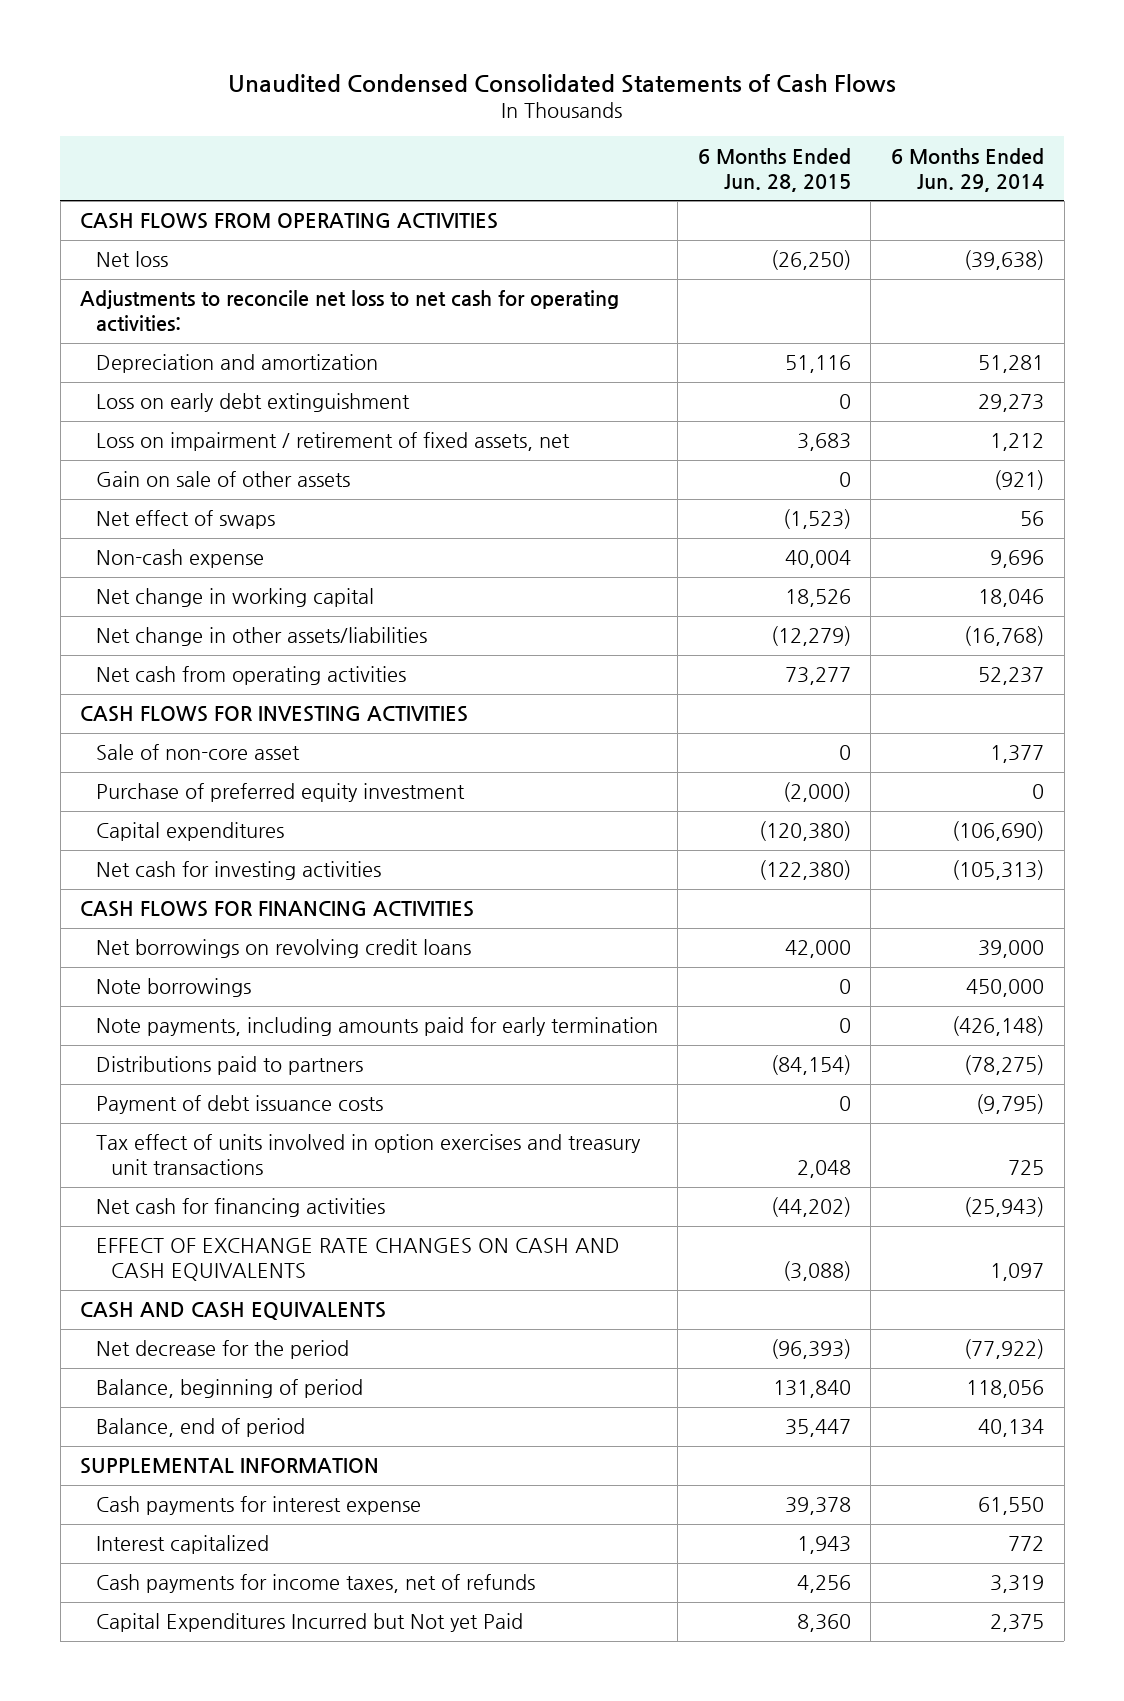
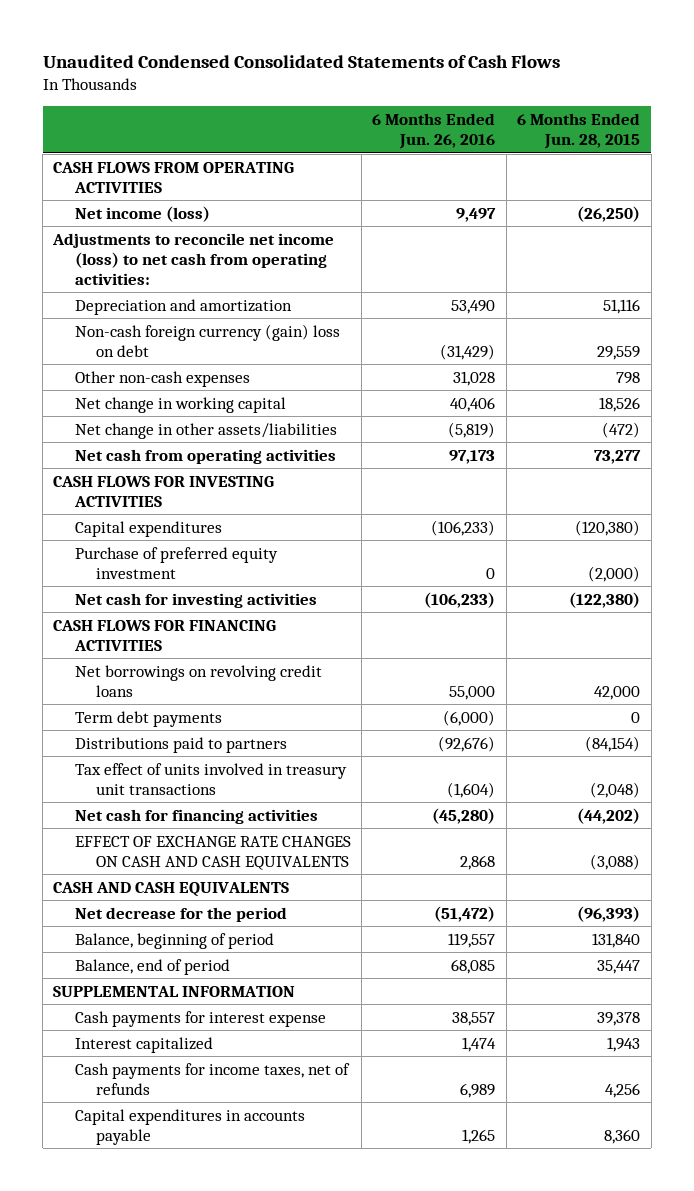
- | 6 Months Ended Jun. 28, 2015 | 6 Months Ended Jun. 29, 2014
+ | 6 Months Ended Jun. 26, 2016 | 6 Months Ended Jun. 28, 2015
- Net loss | (26,250) | (39,638)
- Adjustments to reconcile net loss to net cash for operating activities:
+ Net income (loss) | 9,497 | (26,250)
+ Adjustments to reconcile net income (loss) to net cash from operating activities:
- Loss on early debt extinguishment | 0 | 29,273
- Loss on impairment / retirement of fixed assets, net | 3,683 | 1,212
- Gain on sale of other assets | 0 | (921)
- Net effect of swaps | (1,523) | 56
- Non-cash expense | 40,004 | 9,696
+ Non-cash foreign currency (gain) loss on debt | (31,429) | 29,559
+ Other non-cash expenses | 31,028 | 798
- Net change in other assets/liabilities | (12,279) | (16,768)
+ Net change in other assets/liabilities | (5,819) | (472)
- Sale of non-core asset | 0 | 1,377
moved down: Purchase of preferred equity investment | 0 | (2,000)
- Note borrowings | 0 | 450,000
- Note payments, including amounts paid for early termination | 0 | (426,148)
+ Term debt payments | (6,000) | 0
- Payment of debt issuance costs | 0 | (9,795)
- Tax effect of units involved in option exercises and treasury unit transactions | 2,048 | 725
+ Tax effect of units involved in treasury unit transactions | (1,604) | (2,048)
- Capital Expenditures Incurred but Not yet Paid | 8,360 | 2,375
+ Capital expenditures in accounts payable | 1,265 | 8,360

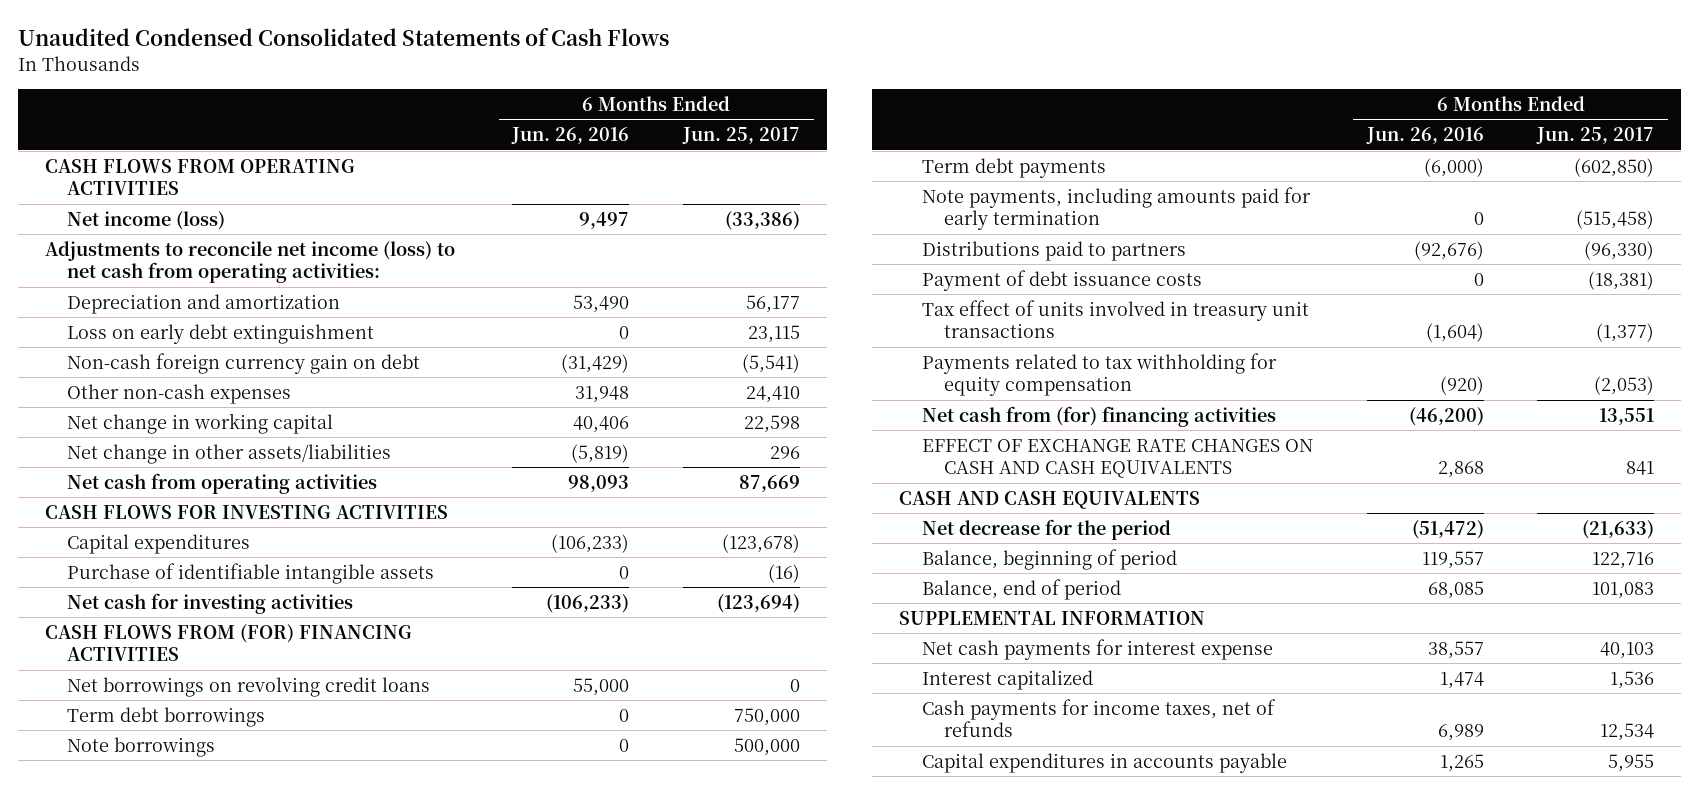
- | 6 Months Ended Jun. 26, 2016 | 6 Months Ended Jun. 28, 2015
+ | 6 Months Ended Jun. 26, 2016 | 6 Months Ended Jun. 25, 2017
- Non-cash foreign currency (gain) loss on debt | (31,429) | 29,559
- Other non-cash expenses | 31,028 | 798
+ Loss on early debt extinguishment | 0 | 23,115
+ Non-cash foreign currency gain on debt | (31,429) | (5,541)
+ Other non-cash expenses | 31,948 | 24,410
- Net cash from operating activities | 97,173 | 73,277
+ Net cash from operating activities | 98,093 | 87,669
- Purchase of preferred equity investment | 0 | (2,000)
+ Purchase of identifiable intangible assets | 0 | (16)
- CASH FLOWS FOR FINANCING ACTIVITIES
+ CASH FLOWS FROM (FOR) FINANCING ACTIVITIES
+ Term debt borrowings | 0 | 750,000
+ Note borrowings | 0 | 500,000
+ Note payments, including amounts paid for early termination | 0 | (515,458)
+ Payment of debt issuance costs | 0 | (18,381)
- Net cash for financing activities | (45,280) | (44,202)
+ Payments related to tax withholding for equity compensation | (920) | (2,053)
+ Net cash from (for) financing activities | (46,200) | 13,551
- Cash payments for interest expense | 38,557 | 39,378
+ Net cash payments for interest expense | 38,557 | 40,103

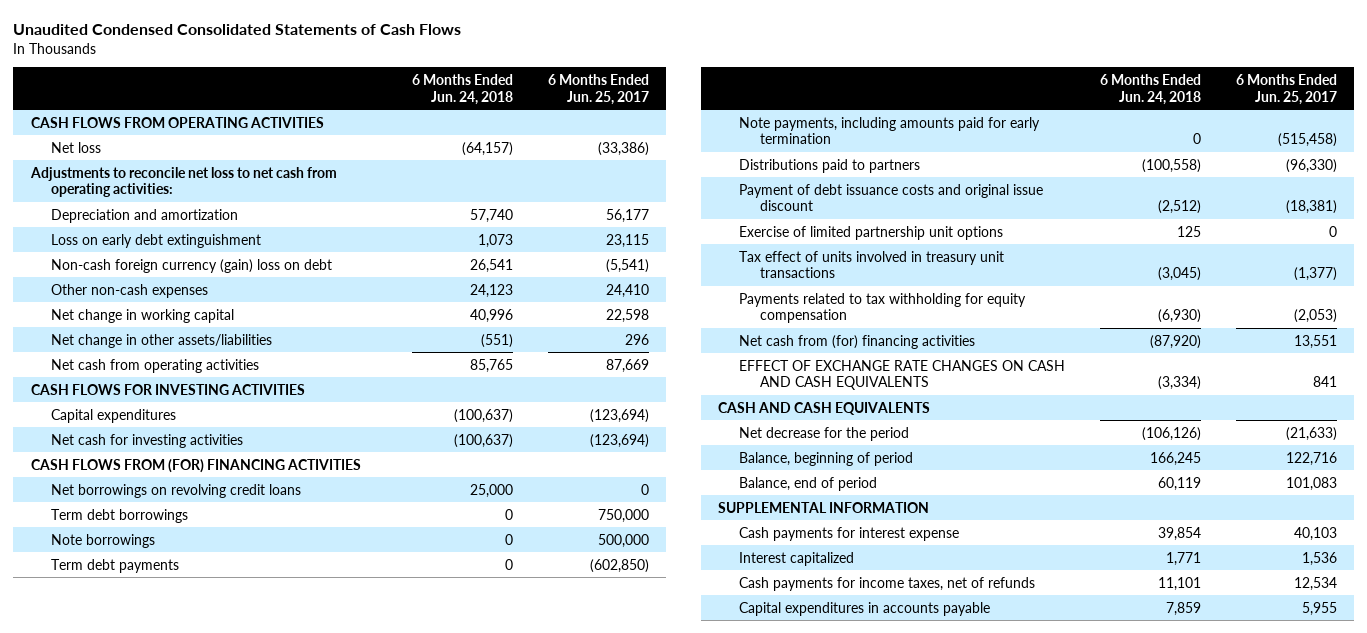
- | 6 Months Ended Jun. 26, 2016 | 6 Months Ended Jun. 25, 2017
+ | 6 Months Ended Jun. 24, 2018 | 6 Months Ended Jun. 25, 2017
- Net income (loss) | 9,497 | (33,386)
- Adjustments to reconcile net income (loss) to net cash from operating activities:
+ Net loss | (64,157) | (33,386)
+ Adjustments to reconcile net loss to net cash from operating activities:
- Non-cash foreign currency gain on debt | (31,429) | (5,541)
+ Non-cash foreign currency (gain) loss on debt | 26,541 | (5,541)
- Capital expenditures | (106,233) | (123,678)
- Purchase of identifiable intangible assets | 0 | (16)
+ Capital expenditures | (100,637) | (123,694)
- Payment of debt issuance costs | 0 | (18,381)
+ Payment of debt issuance costs and original issue discount | (2,512) | (18,381)
+ Exercise of limited partnership unit options | 125 | 0
- Net cash payments for interest expense | 38,557 | 40,103
+ Cash payments for interest expense | 39,854 | 40,103

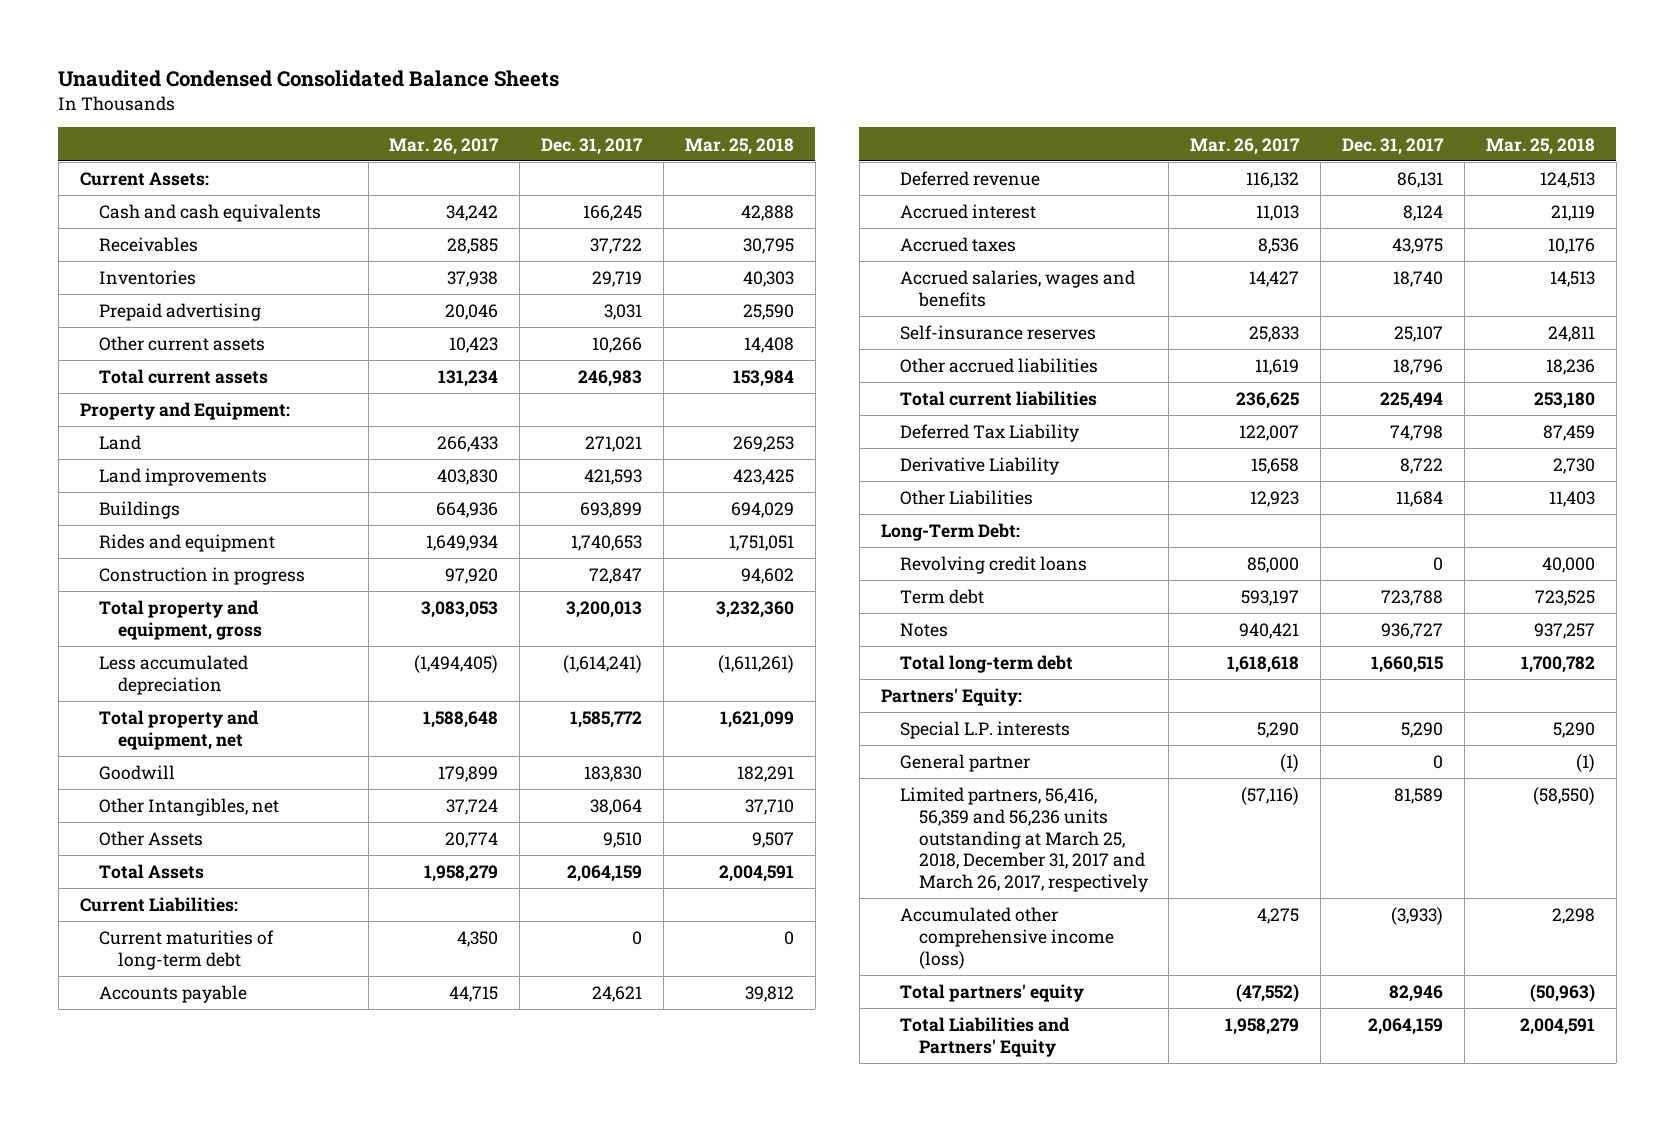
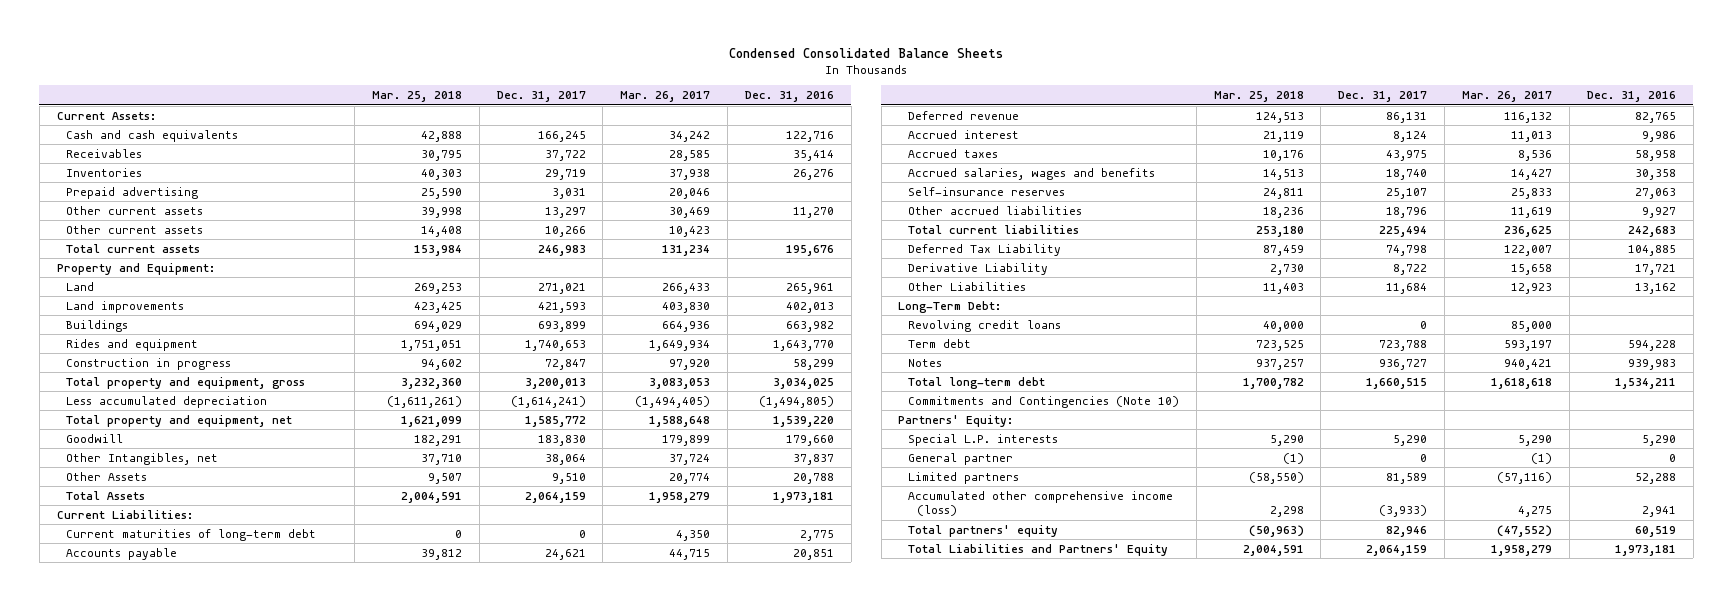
- Unaudited Condensed Consolidated Balance Sheets
+ Condensed Consolidated Balance Sheets
- | Mar. 26, 2017 | Dec. 31, 2017 | Mar. 25, 2018
+ | Mar. 25, 2018 | Dec. 31, 2017 | Mar. 26, 2017 | Dec. 31, 2016
+ Other current assets | 39,998 | 13,297 | 30,469 | 11,270
+ Commitments and Contingencies (Note 10)
- Limited partners, 56,416, 56,359 and 56,236 units outstanding at March 25, 2018, December 31, 2017 and March 26, 2017, respectively | (57,116) | 81,589 | (58,550)
+ Limited partners | (58,550) | 81,589 | (57,116) | 52,288

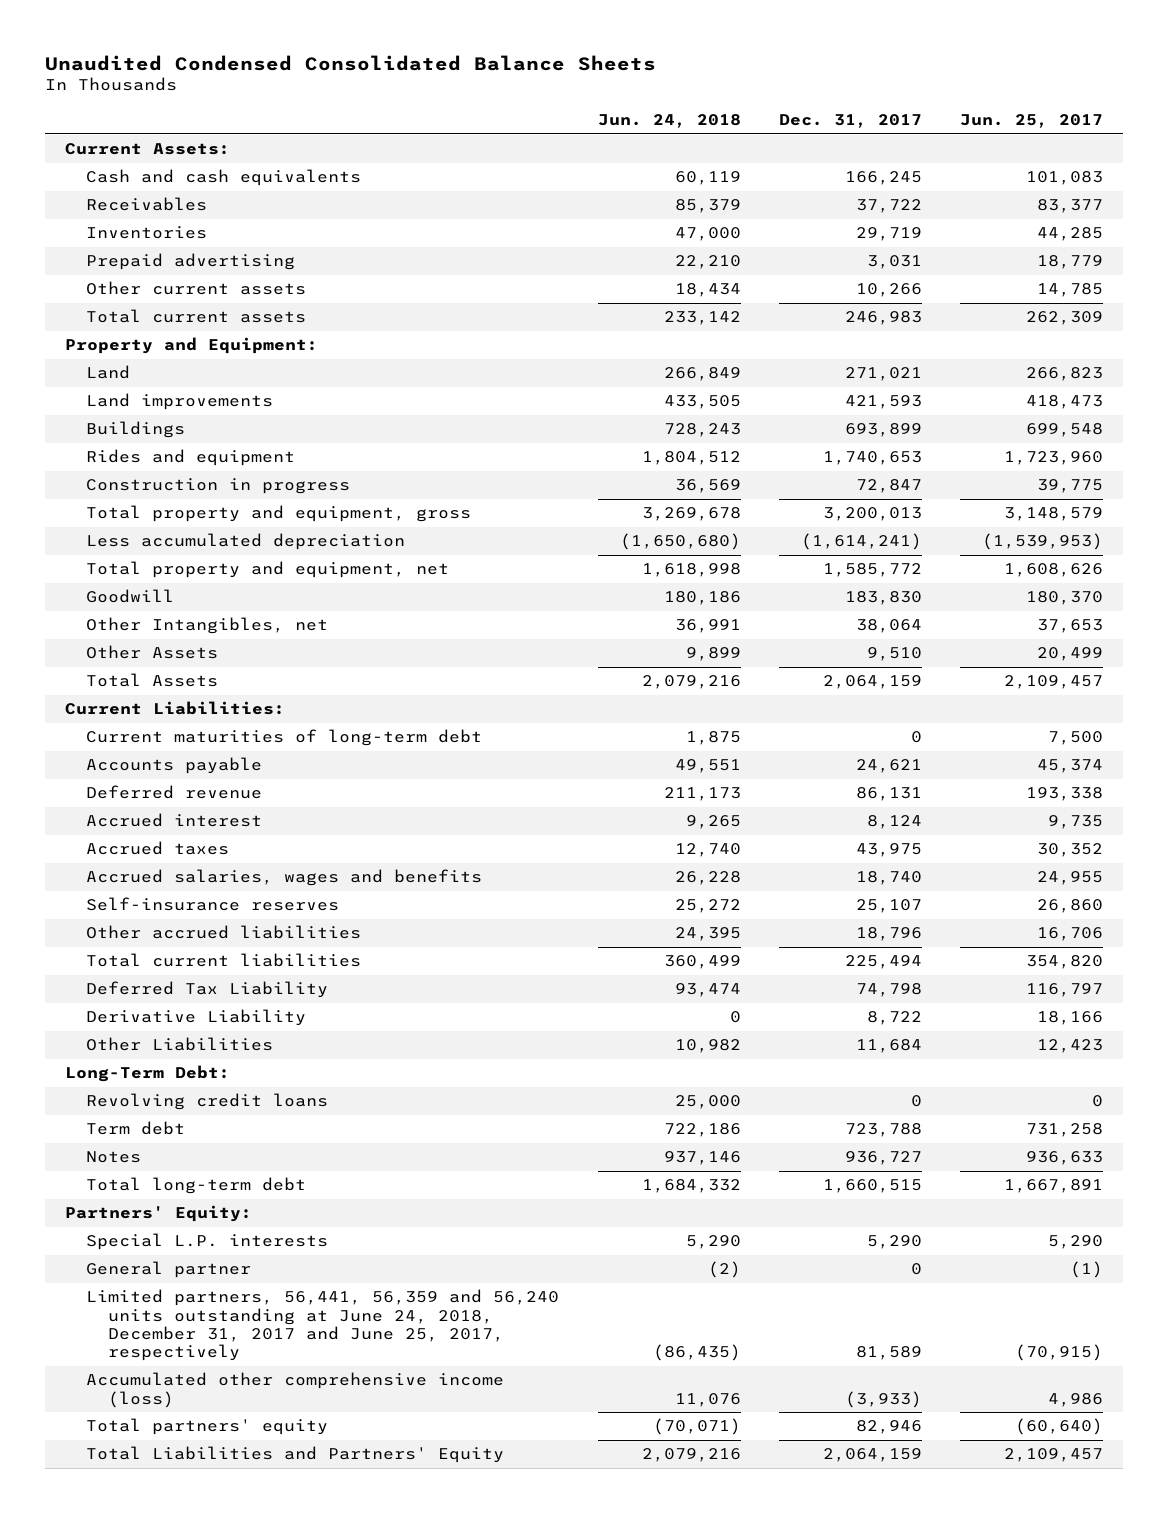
- Condensed Consolidated Balance Sheets
+ Unaudited Condensed Consolidated Balance Sheets
- | Mar. 25, 2018 | Dec. 31, 2017 | Mar. 26, 2017 | Dec. 31, 2016
+ | Jun. 24, 2018 | Dec. 31, 2017 | Jun. 25, 2017
- Other current assets | 39,998 | 13,297 | 30,469 | 11,270
- Commitments and Contingencies (Note 10)
- Limited partners | (58,550) | 81,589 | (57,116) | 52,288
+ Limited partners, 56,441, 56,359 and 56,240 units outstanding at June 24, 2018, December 31, 2017 and June 25, 2017, respectively | (86,435) | 81,589 | (70,915)

